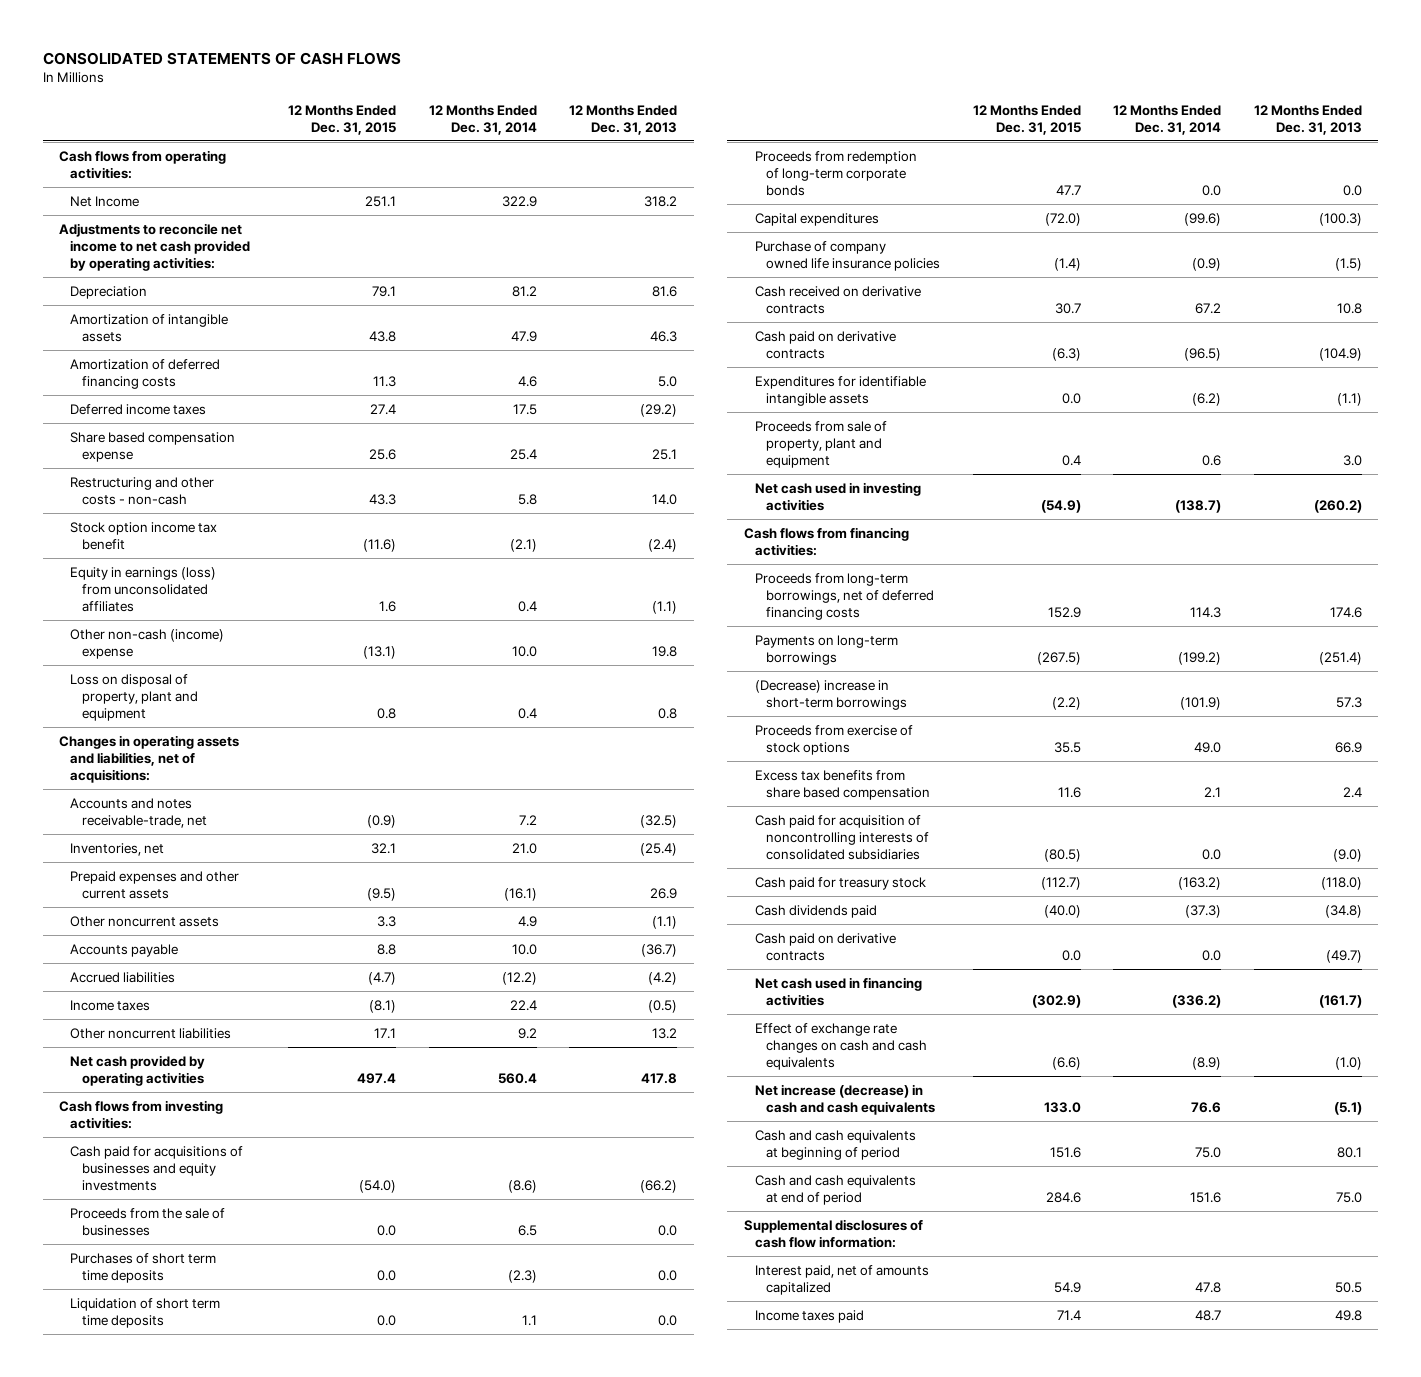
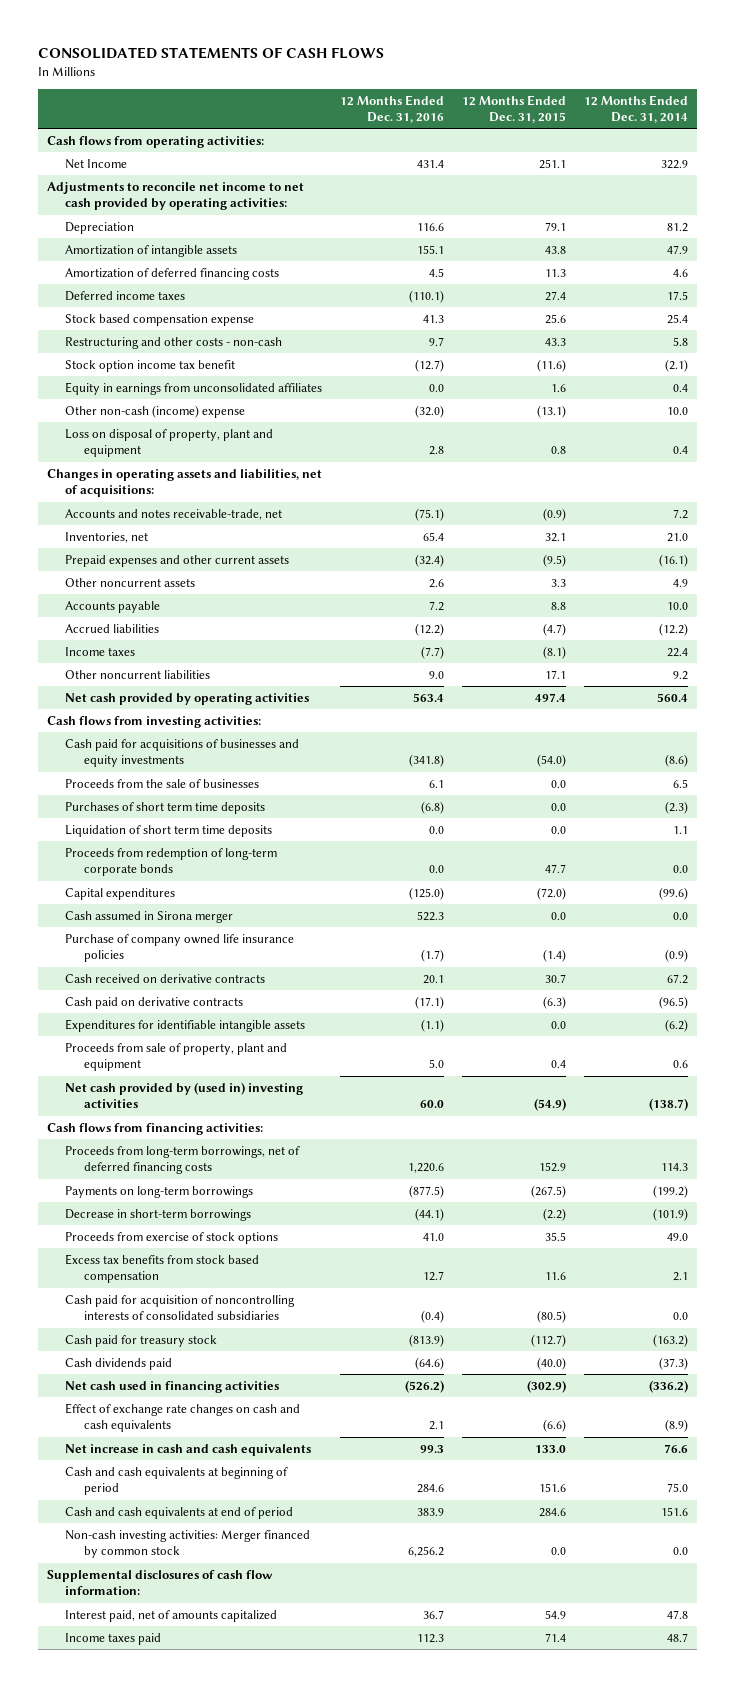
- | 12 Months Ended Dec. 31, 2015 | 12 Months Ended Dec. 31, 2014 | 12 Months Ended Dec. 31, 2013
+ | 12 Months Ended Dec. 31, 2016 | 12 Months Ended Dec. 31, 2015 | 12 Months Ended Dec. 31, 2014
- Share based compensation expense | 25.6 | 25.4 | 25.1
+ Stock based compensation expense | 41.3 | 25.6 | 25.4
- Equity in earnings (loss) from unconsolidated affiliates | 1.6 | 0.4 | (1.1)
+ Equity in earnings from unconsolidated affiliates | 0.0 | 1.6 | 0.4
+ Cash assumed in Sirona merger | 522.3 | 0.0 | 0.0
- Net cash used in investing activities | (54.9) | (138.7) | (260.2)
+ Net cash provided by (used in) investing activities | 60.0 | (54.9) | (138.7)
- (Decrease) increase in short-term borrowings | (2.2) | (101.9) | 57.3
+ Decrease in short-term borrowings | (44.1) | (2.2) | (101.9)
- Excess tax benefits from share based compensation | 11.6 | 2.1 | 2.4
+ Excess tax benefits from stock based compensation | 12.7 | 11.6 | 2.1
- Cash paid on derivative contracts | 0.0 | 0.0 | (49.7)
- Net increase (decrease) in cash and cash equivalents | 133.0 | 76.6 | (5.1)
+ Net increase in cash and cash equivalents | 99.3 | 133.0 | 76.6
+ Non-cash investing activities: Merger financed by common stock | 6,256.2 | 0.0 | 0.0

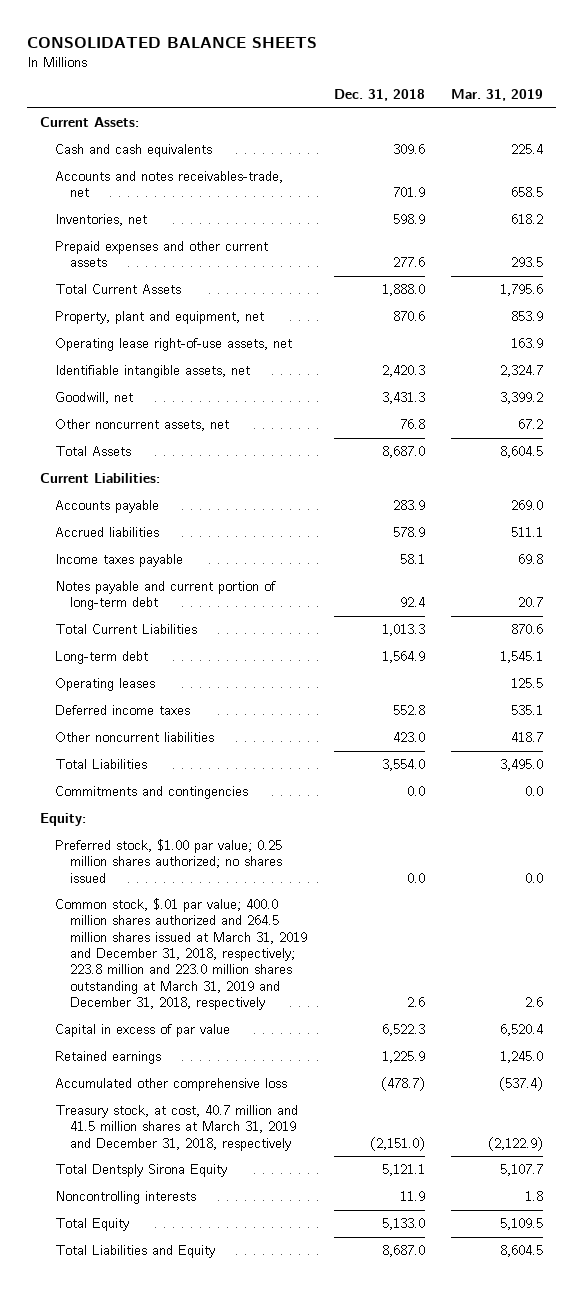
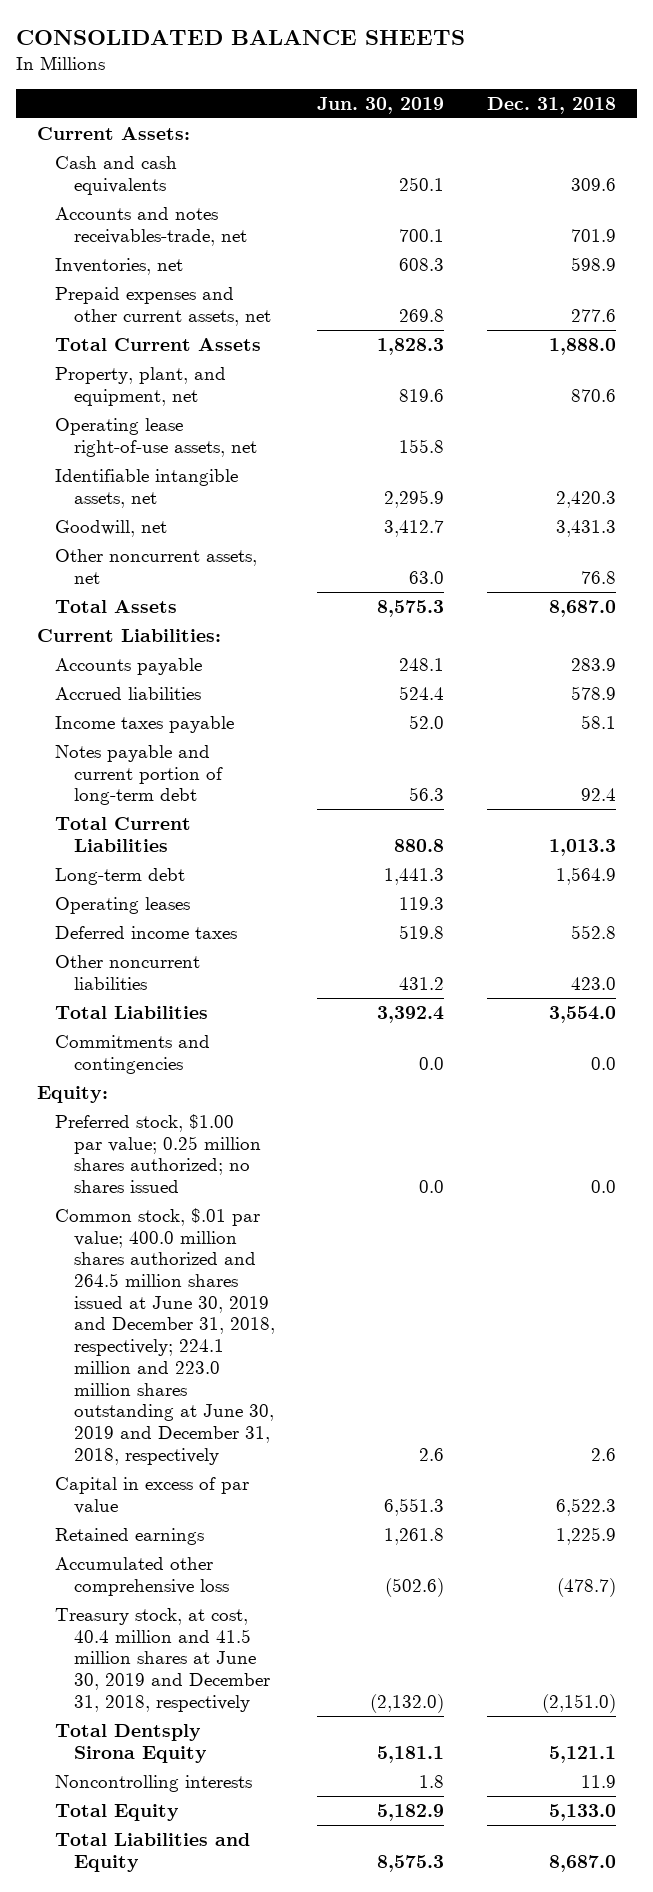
- | Dec. 31, 2018 | Mar. 31, 2019
+ | Jun. 30, 2019 | Dec. 31, 2018
- Prepaid expenses and other current assets | 277.6 | 293.5
+ Prepaid expenses and other current assets, net | 269.8 | 277.6
- Property, plant and equipment, net | 870.6 | 853.9
+ Property, plant, and equipment, net | 819.6 | 870.6
- Common stock, $.01 par value; 400.0 million shares authorized and 264.5 million shares issued at March 31, 2019 and December 31, 2018, respectively; 223.8 million and 223.0 million shares outstanding at March 31, 2019 and December 31, 2018, respectively | 2.6 | 2.6
+ Common stock, $.01 par value; 400.0 million shares authorized and 264.5 million shares issued at June 30, 2019 and December 31, 2018, respectively; 224.1 million and 223.0 million shares outstanding at June 30, 2019 and December 31, 2018, respectively | 2.6 | 2.6
- Treasury stock, at cost, 40.7 million and 41.5 million shares at March 31, 2019 and December 31, 2018, respectively | (2,151.0) | (2,122.9)
+ Treasury stock, at cost, 40.4 million and 41.5 million shares at June 30, 2019 and December 31, 2018, respectively | (2,132.0) | (2,151.0)

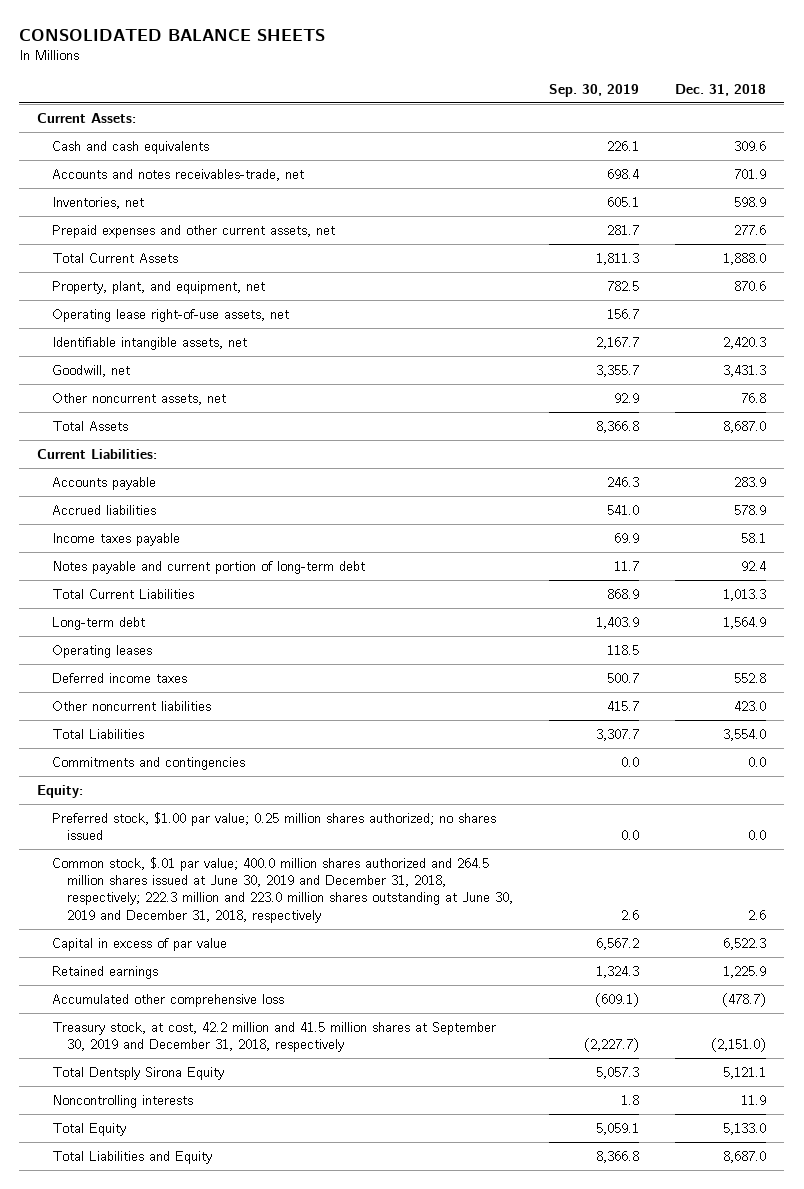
- | Jun. 30, 2019 | Dec. 31, 2018
+ | Sep. 30, 2019 | Dec. 31, 2018
- Common stock, $.01 par value; 400.0 million shares authorized and 264.5 million shares issued at June 30, 2019 and December 31, 2018, respectively; 224.1 million and 223.0 million shares outstanding at June 30, 2019 and December 31, 2018, respectively | 2.6 | 2.6
+ Common stock, $.01 par value; 400.0 million shares authorized and 264.5 million shares issued at June 30, 2019 and December 31, 2018, respectively; 222.3 million and 223.0 million shares outstanding at June 30, 2019 and December 31, 2018, respectively | 2.6 | 2.6
- Treasury stock, at cost, 40.4 million and 41.5 million shares at June 30, 2019 and December 31, 2018, respectively | (2,132.0) | (2,151.0)
+ Treasury stock, at cost, 42.2 million and 41.5 million shares at September 30, 2019 and December 31, 2018, respectively | (2,227.7) | (2,151.0)

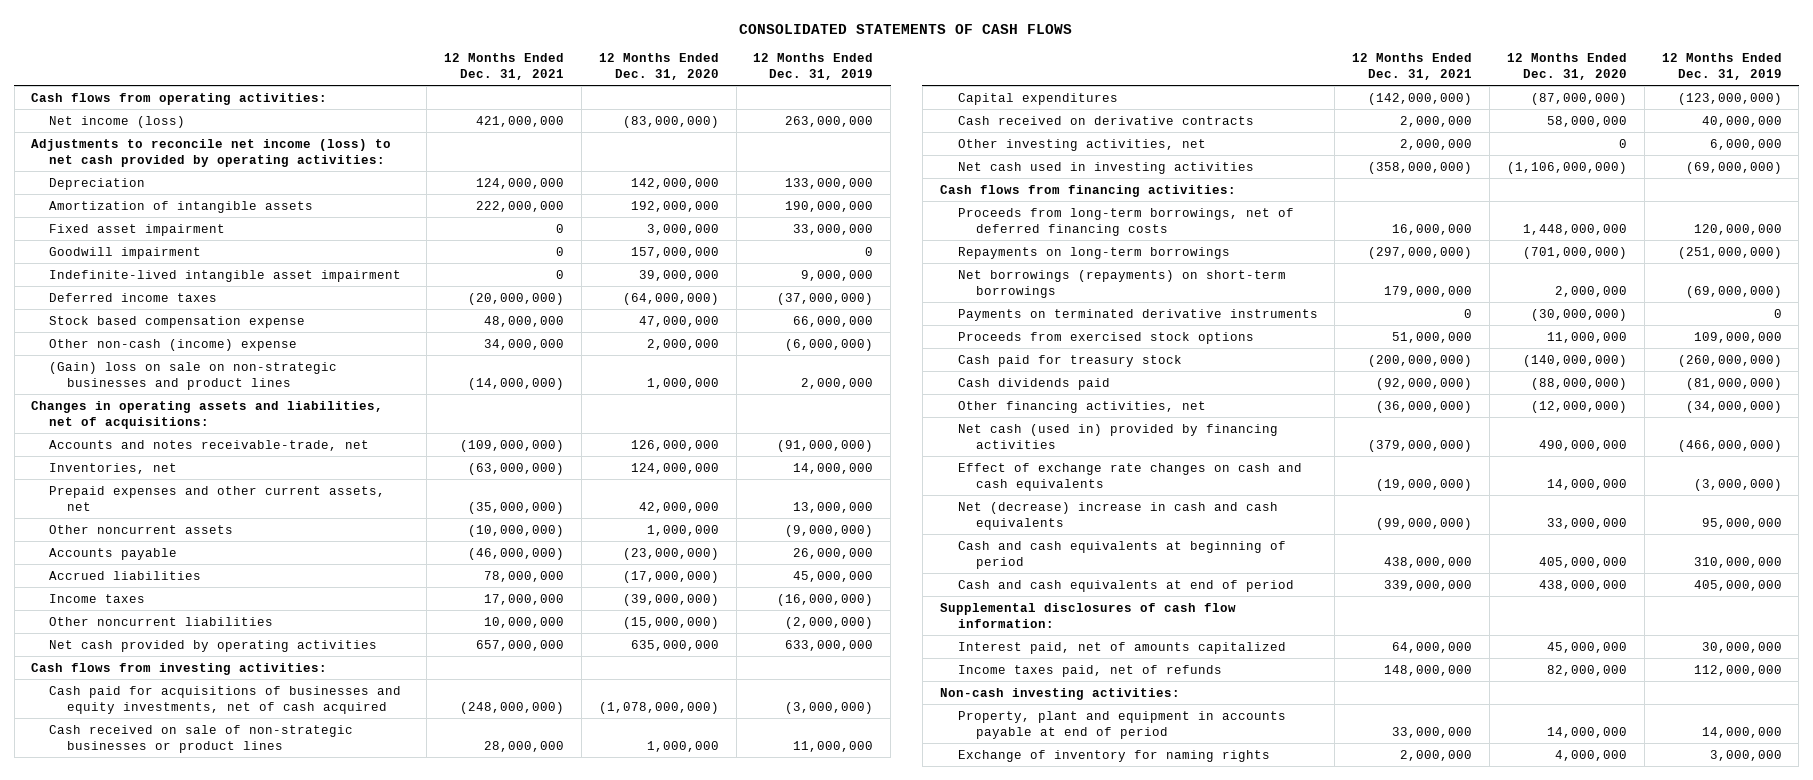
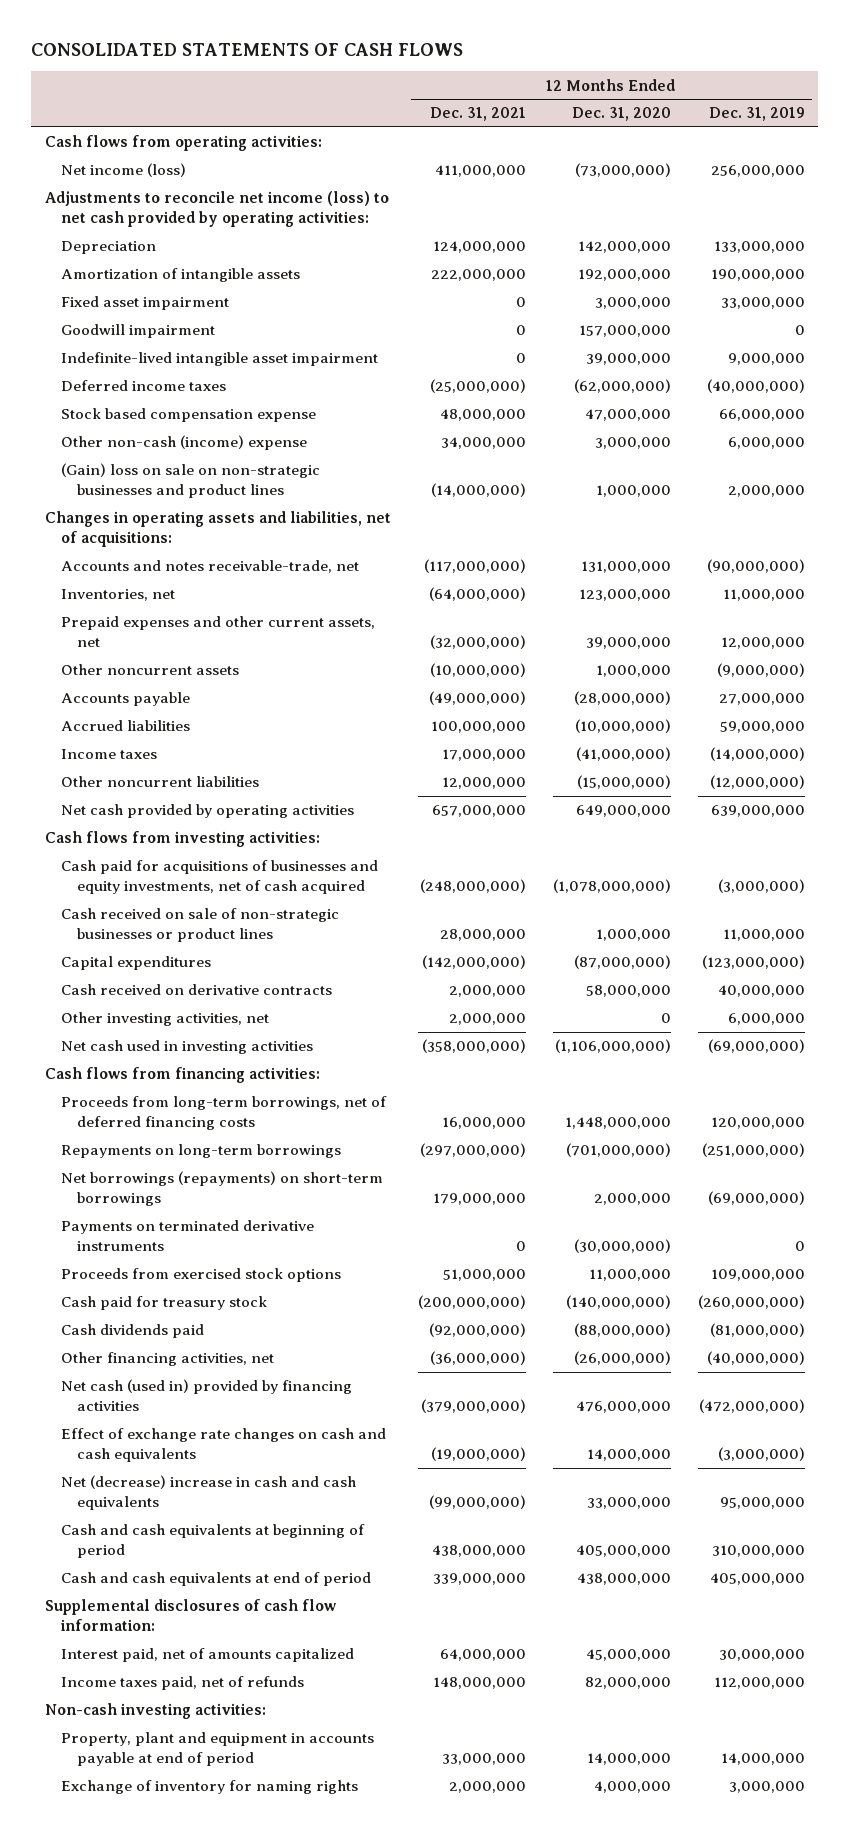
- Net income (loss) | 421,000,000 | (83,000,000) | 263,000,000
+ Net income (loss) | 411,000,000 | (73,000,000) | 256,000,000
- Deferred income taxes | (20,000,000) | (64,000,000) | (37,000,000)
+ Deferred income taxes | (25,000,000) | (62,000,000) | (40,000,000)
- Other non-cash (income) expense | 34,000,000 | 2,000,000 | (6,000,000)
+ Other non-cash (income) expense | 34,000,000 | 3,000,000 | 6,000,000
- Accounts and notes receivable-trade, net | (109,000,000) | 126,000,000 | (91,000,000)
- Inventories, net | (63,000,000) | 124,000,000 | 14,000,000
- Prepaid expenses and other current assets, net | (35,000,000) | 42,000,000 | 13,000,000
+ Accounts and notes receivable-trade, net | (117,000,000) | 131,000,000 | (90,000,000)
+ Inventories, net | (64,000,000) | 123,000,000 | 11,000,000
+ Prepaid expenses and other current assets, net | (32,000,000) | 39,000,000 | 12,000,000
- Accounts payable | (46,000,000) | (23,000,000) | 26,000,000
- Accrued liabilities | 78,000,000 | (17,000,000) | 45,000,000
- Income taxes | 17,000,000 | (39,000,000) | (16,000,000)
- Other noncurrent liabilities | 10,000,000 | (15,000,000) | (2,000,000)
- Net cash provided by operating activities | 657,000,000 | 635,000,000 | 633,000,000
+ Accounts payable | (49,000,000) | (28,000,000) | 27,000,000
+ Accrued liabilities | 100,000,000 | (10,000,000) | 59,000,000
+ Income taxes | 17,000,000 | (41,000,000) | (14,000,000)
+ Other noncurrent liabilities | 12,000,000 | (15,000,000) | (12,000,000)
+ Net cash provided by operating activities | 657,000,000 | 649,000,000 | 639,000,000
- Other financing activities, net | (36,000,000) | (12,000,000) | (34,000,000)
- Net cash (used in) provided by financing activities | (379,000,000) | 490,000,000 | (466,000,000)
+ Other financing activities, net | (36,000,000) | (26,000,000) | (40,000,000)
+ Net cash (used in) provided by financing activities | (379,000,000) | 476,000,000 | (472,000,000)

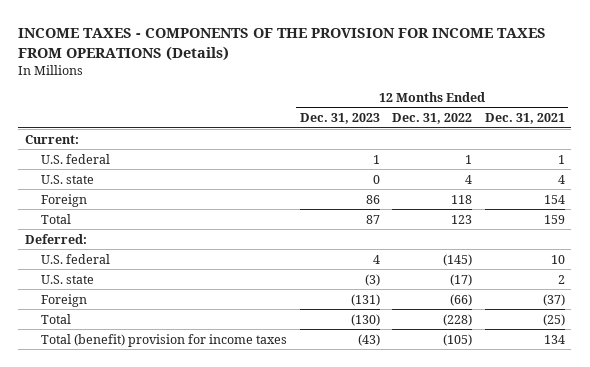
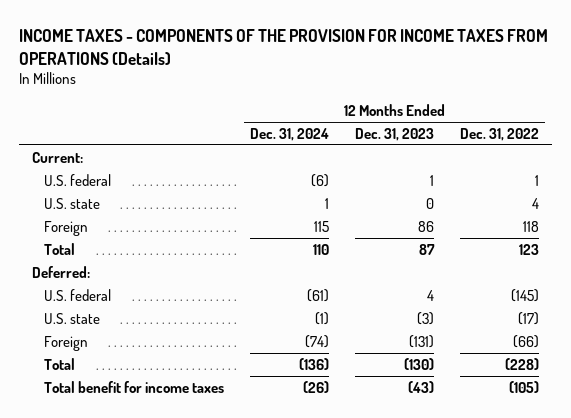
- | 12 Months Ended Dec. 31, 2023 | 12 Months Ended Dec. 31, 2022 | 12 Months Ended Dec. 31, 2021
+ | 12 Months Ended Dec. 31, 2024 | 12 Months Ended Dec. 31, 2023 | 12 Months Ended Dec. 31, 2022
- Total (benefit) provision for income taxes | (43) | (105) | 134
+ Total benefit for income taxes | (26) | (43) | (105)

